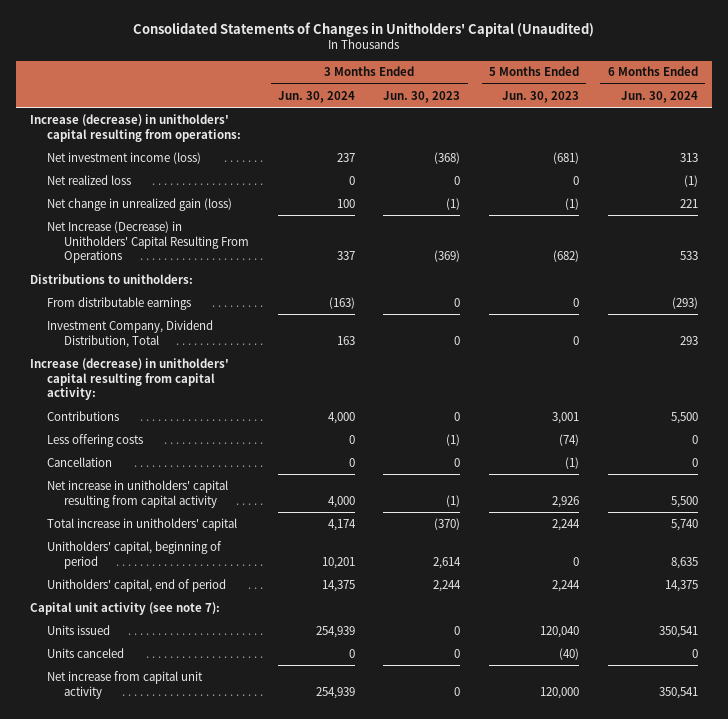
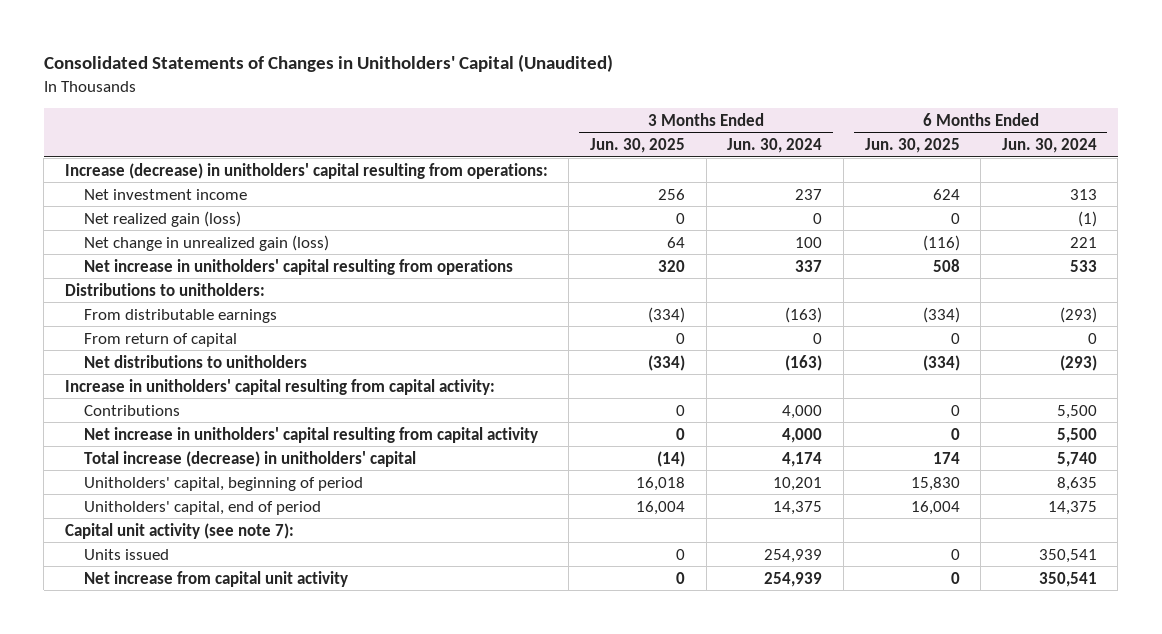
- | 3 Months Ended Jun. 30, 2024 | 3 Months Ended Jun. 30, 2023 | 5 Months Ended Jun. 30, 2023 | 6 Months Ended Jun. 30, 2024
+ | 3 Months Ended Jun. 30, 2025 | 3 Months Ended Jun. 30, 2024 | 6 Months Ended Jun. 30, 2025 | 6 Months Ended Jun. 30, 2024
- Net investment income (loss) | 237 | (368) | (681) | 313
- Net realized loss | 0 | 0 | 0 | (1)
+ Net investment income | 256 | 237 | 624 | 313
+ Net realized gain (loss) | 0 | 0 | 0 | (1)
- Net Increase (Decrease) in Unitholders' Capital Resulting From Operations | 337 | (369) | (682) | 533
+ Net increase in unitholders' capital resulting from operations | 320 | 337 | 508 | 533
- Investment Company, Dividend Distribution, Total | 163 | 0 | 0 | 293
- Increase (decrease) in unitholders' capital resulting from capital activity:
+ From return of capital | 0 | 0 | 0 | 0
+ Net distributions to unitholders | (334) | (163) | (334) | (293)
+ Increase in unitholders' capital resulting from capital activity:
- Less offering costs | 0 | (1) | (74) | 0
- Cancellation | 0 | 0 | (1) | 0
- Total increase in unitholders' capital | 4,174 | (370) | 2,244 | 5,740
+ Total increase (decrease) in unitholders' capital | (14) | 4,174 | 174 | 5,740
- Units canceled | 0 | 0 | (40) | 0

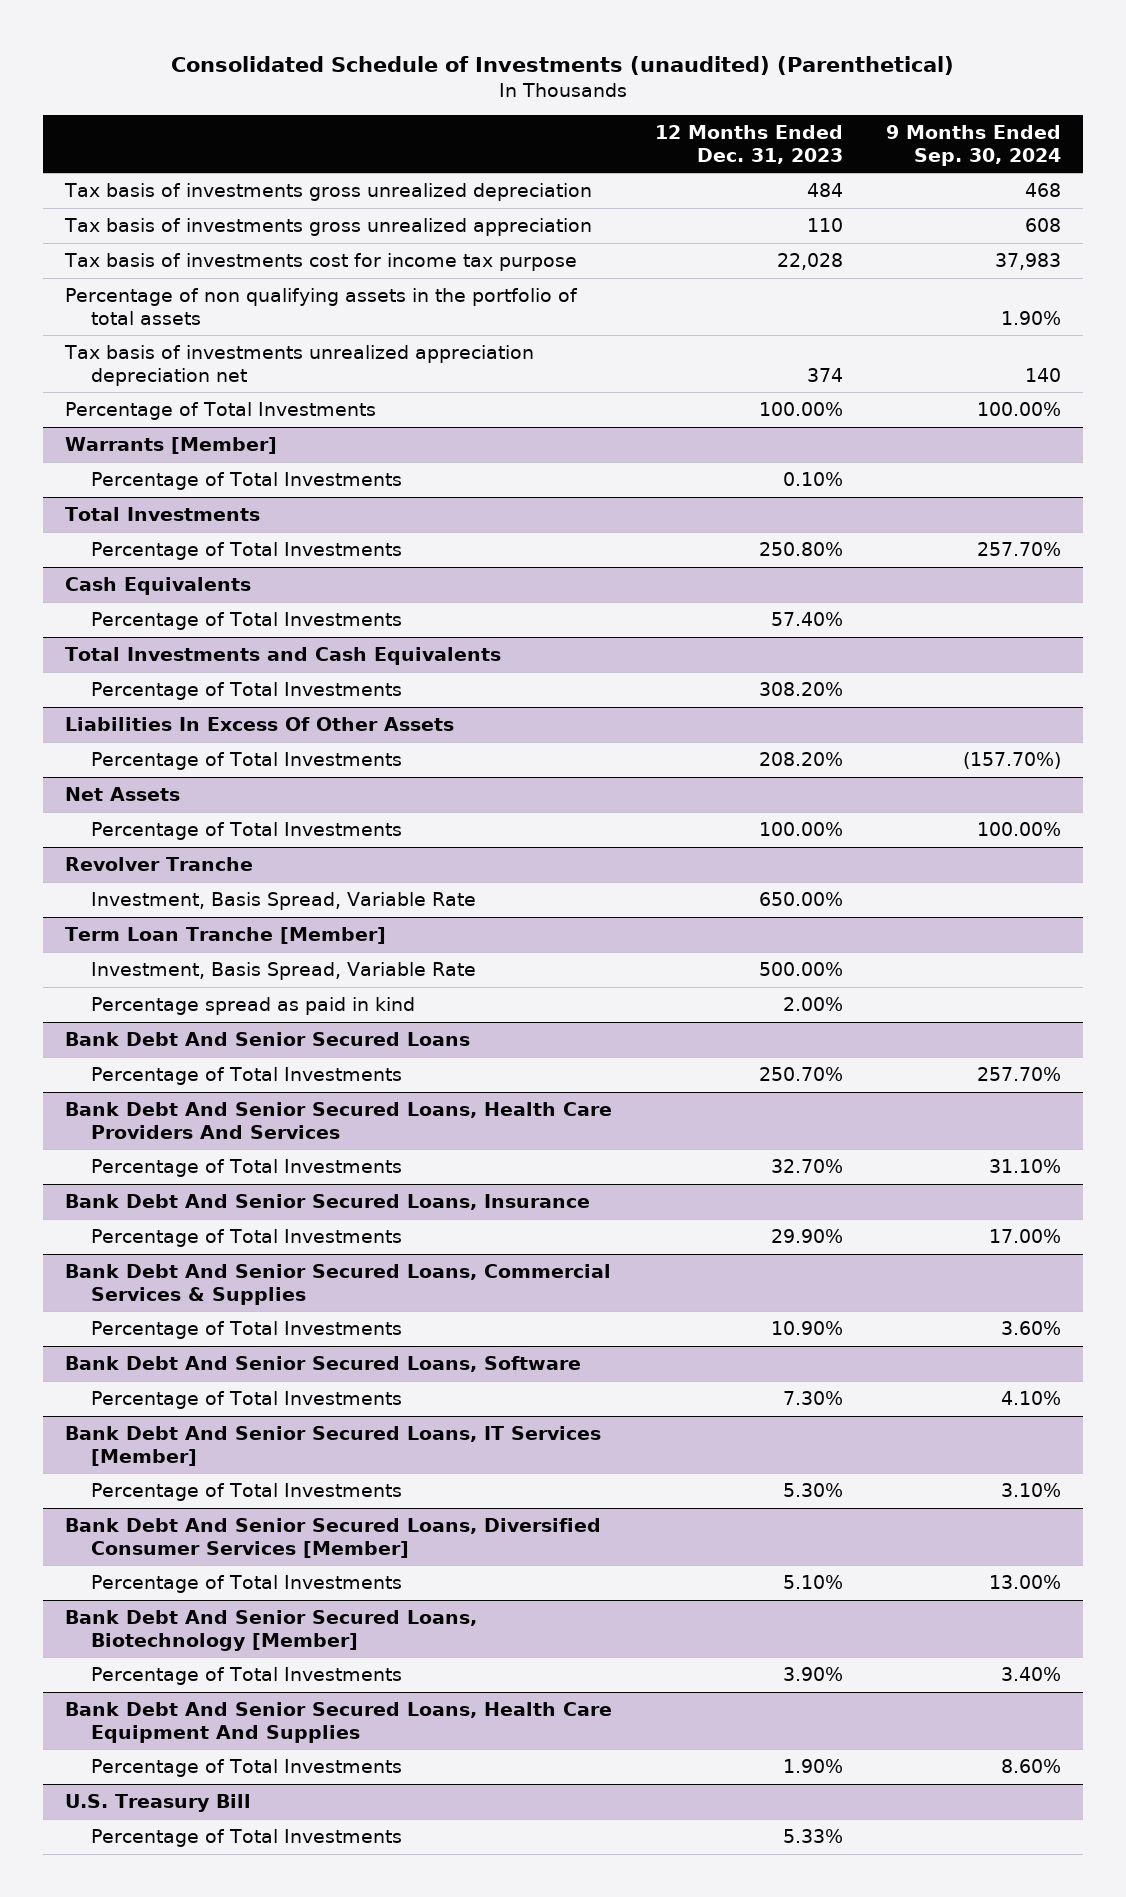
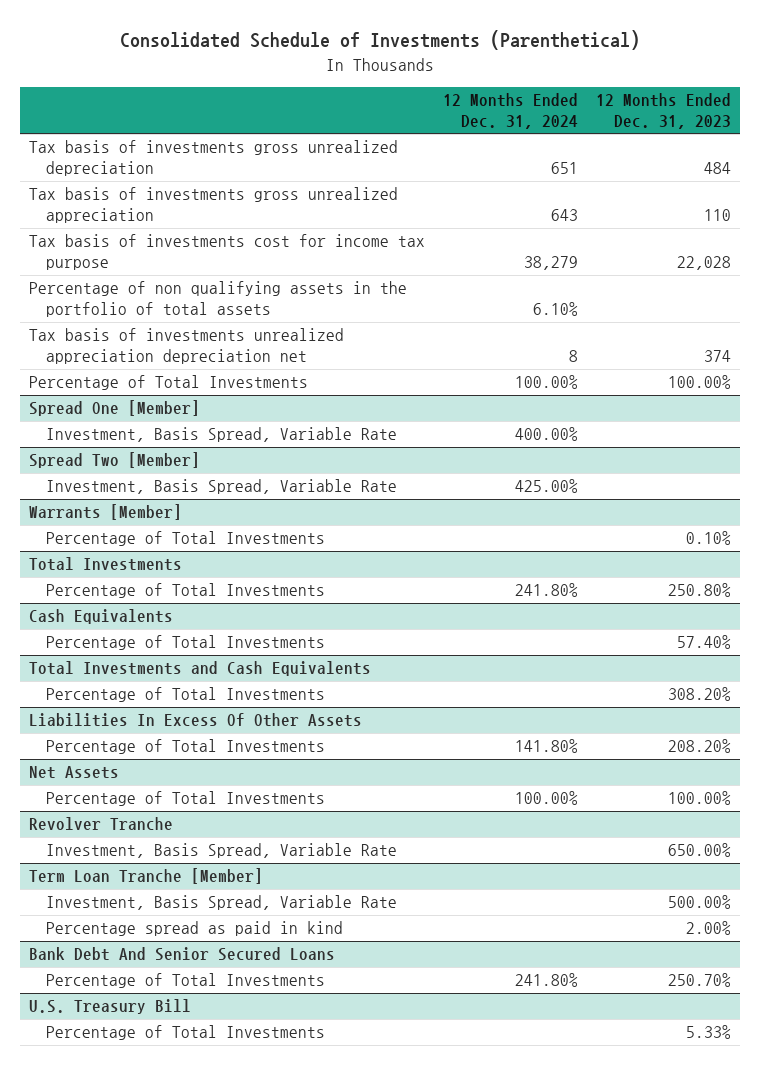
- Consolidated Schedule of Investments (unaudited) (Parenthetical)
+ Consolidated Schedule of Investments (Parenthetical)
- | 12 Months Ended Dec. 31, 2023 | 9 Months Ended Sep. 30, 2024
+ | 12 Months Ended Dec. 31, 2024 | 12 Months Ended Dec. 31, 2023
+ Spread One [Member]
+ Investment, Basis Spread, Variable Rate | 400.00% |
+ Spread Two [Member]
+ Investment, Basis Spread, Variable Rate | 425.00% |
- Bank Debt And Senior Secured Loans, Health Care Providers And Services
- Percentage of Total Investments | 32.70% | 31.10%
- Bank Debt And Senior Secured Loans, Insurance
- Percentage of Total Investments | 29.90% | 17.00%
- Bank Debt And Senior Secured Loans, Commercial Services & Supplies
- Percentage of Total Investments | 10.90% | 3.60%
- Bank Debt And Senior Secured Loans, Software
- Percentage of Total Investments | 7.30% | 4.10%
- Bank Debt And Senior Secured Loans, IT Services [Member]
- Percentage of Total Investments | 5.30% | 3.10%
- Bank Debt And Senior Secured Loans, Diversified Consumer Services [Member]
- Percentage of Total Investments | 5.10% | 13.00%
- Bank Debt And Senior Secured Loans, Biotechnology [Member]
- Percentage of Total Investments | 3.90% | 3.40%
- Bank Debt And Senior Secured Loans, Health Care Equipment And Supplies
- Percentage of Total Investments | 1.90% | 8.60%

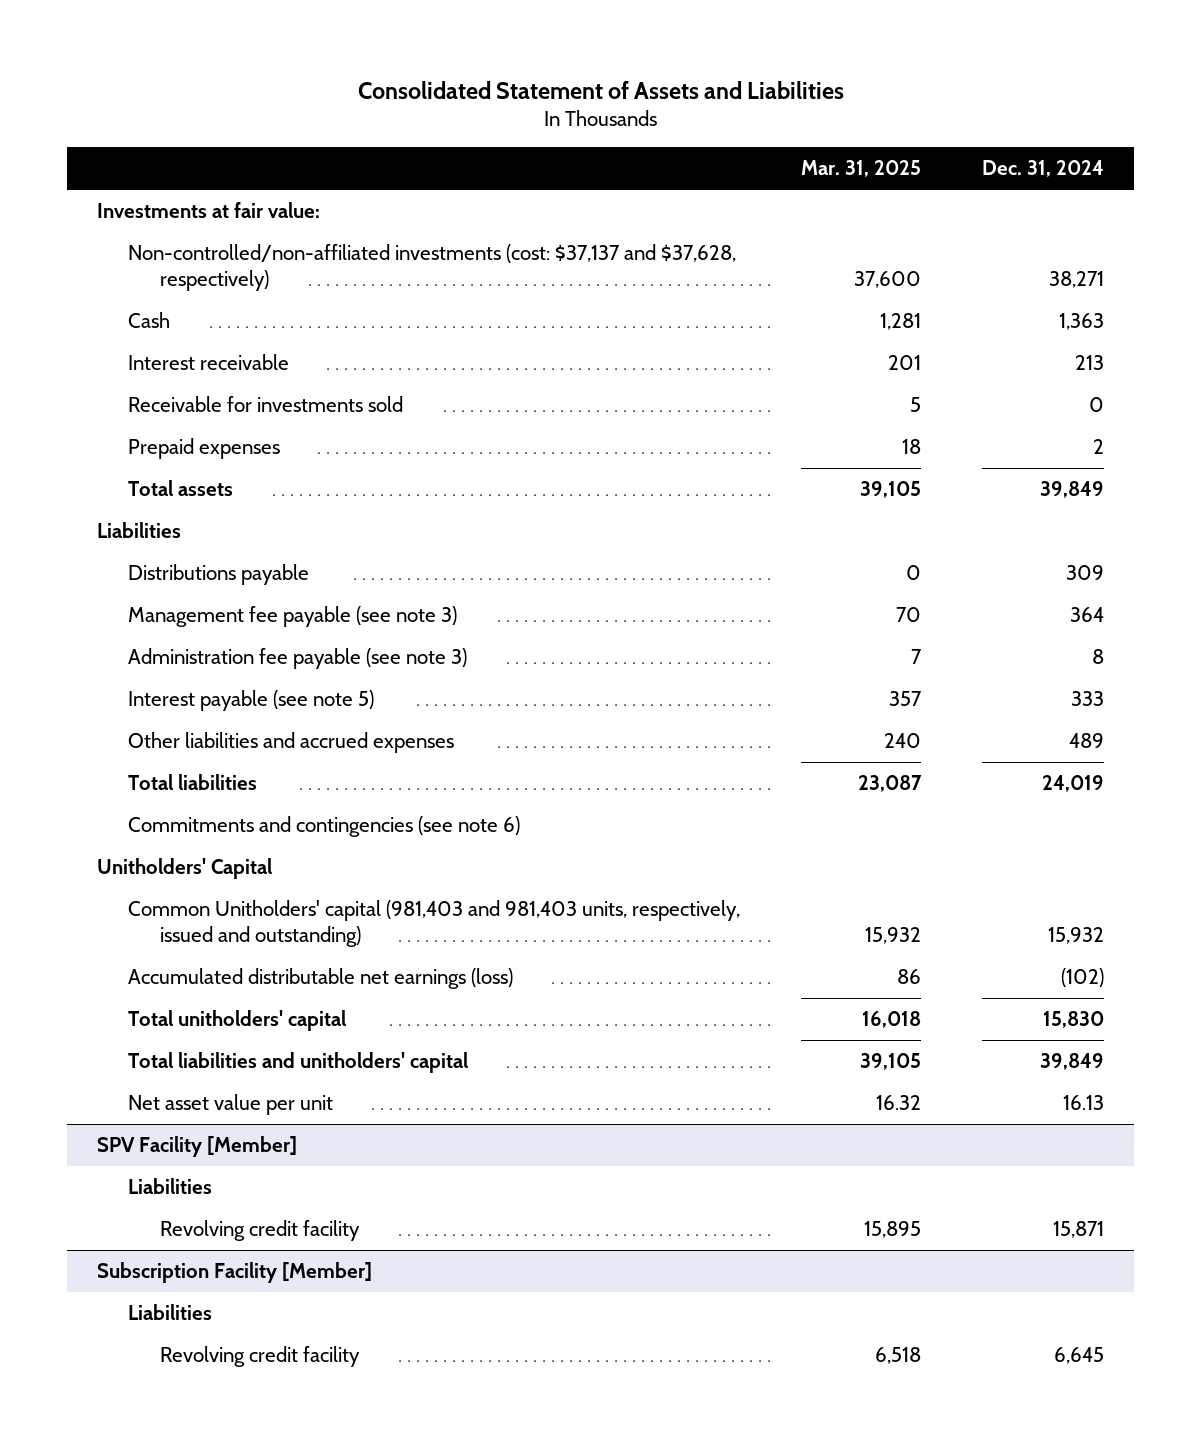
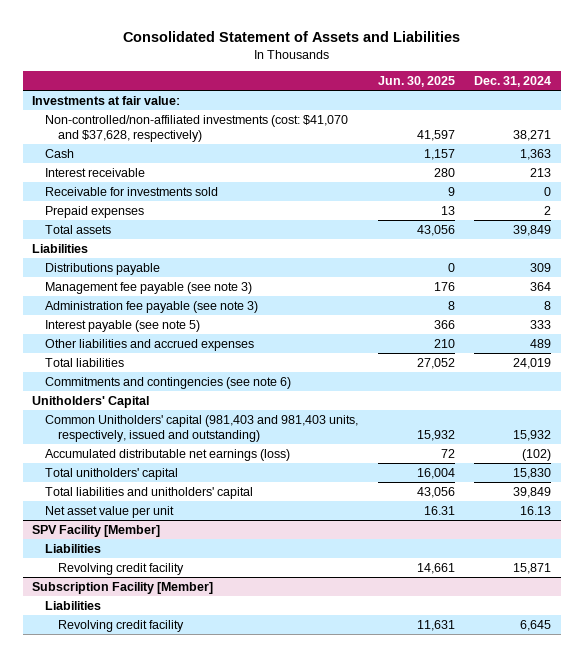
- | Mar. 31, 2025 | Dec. 31, 2024
+ | Jun. 30, 2025 | Dec. 31, 2024
- Non-controlled/non-affiliated investments (cost: $37,137 and $37,628, respectively) | 37,600 | 38,271
+ Non-controlled/non-affiliated investments (cost: $41,070 and $37,628, respectively) | 41,597 | 38,271

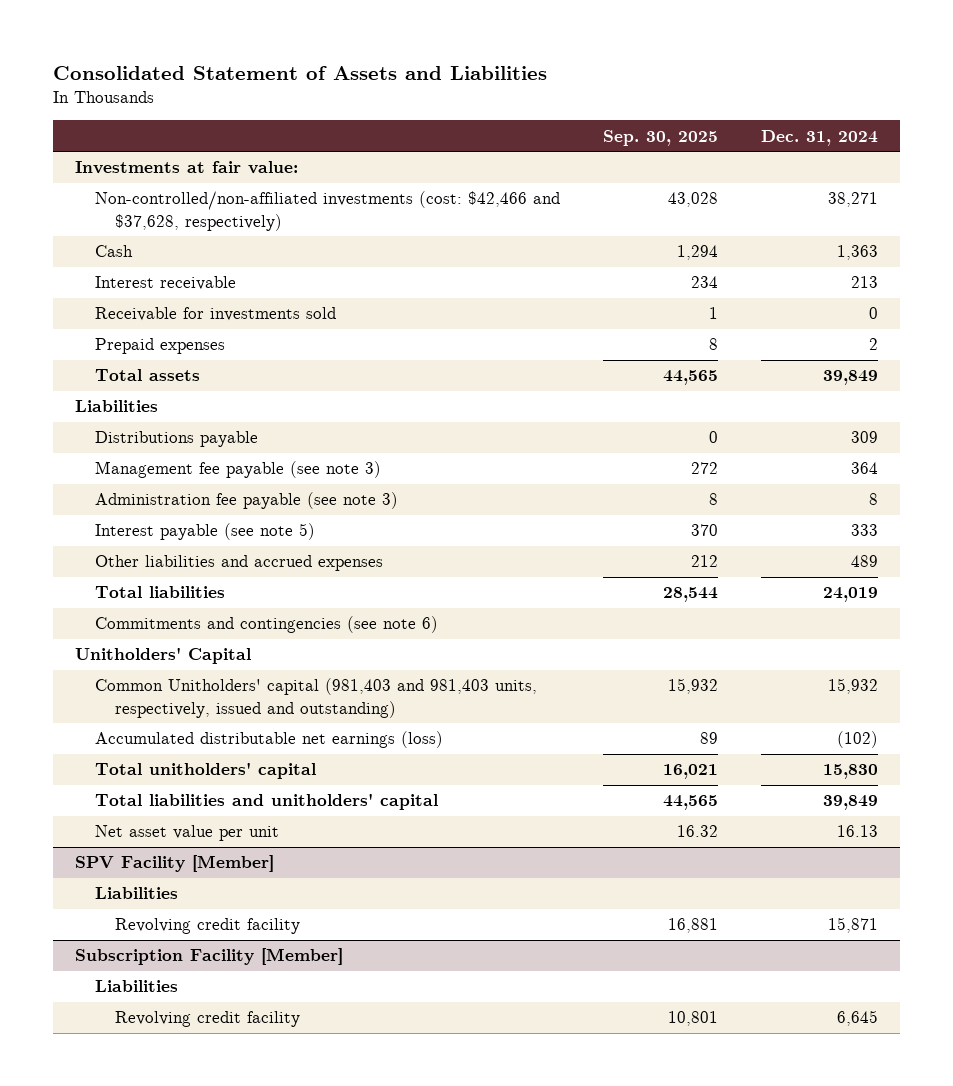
- | Jun. 30, 2025 | Dec. 31, 2024
+ | Sep. 30, 2025 | Dec. 31, 2024
- Non-controlled/non-affiliated investments (cost: $41,070 and $37,628, respectively) | 41,597 | 38,271
+ Non-controlled/non-affiliated investments (cost: $42,466 and $37,628, respectively) | 43,028 | 38,271

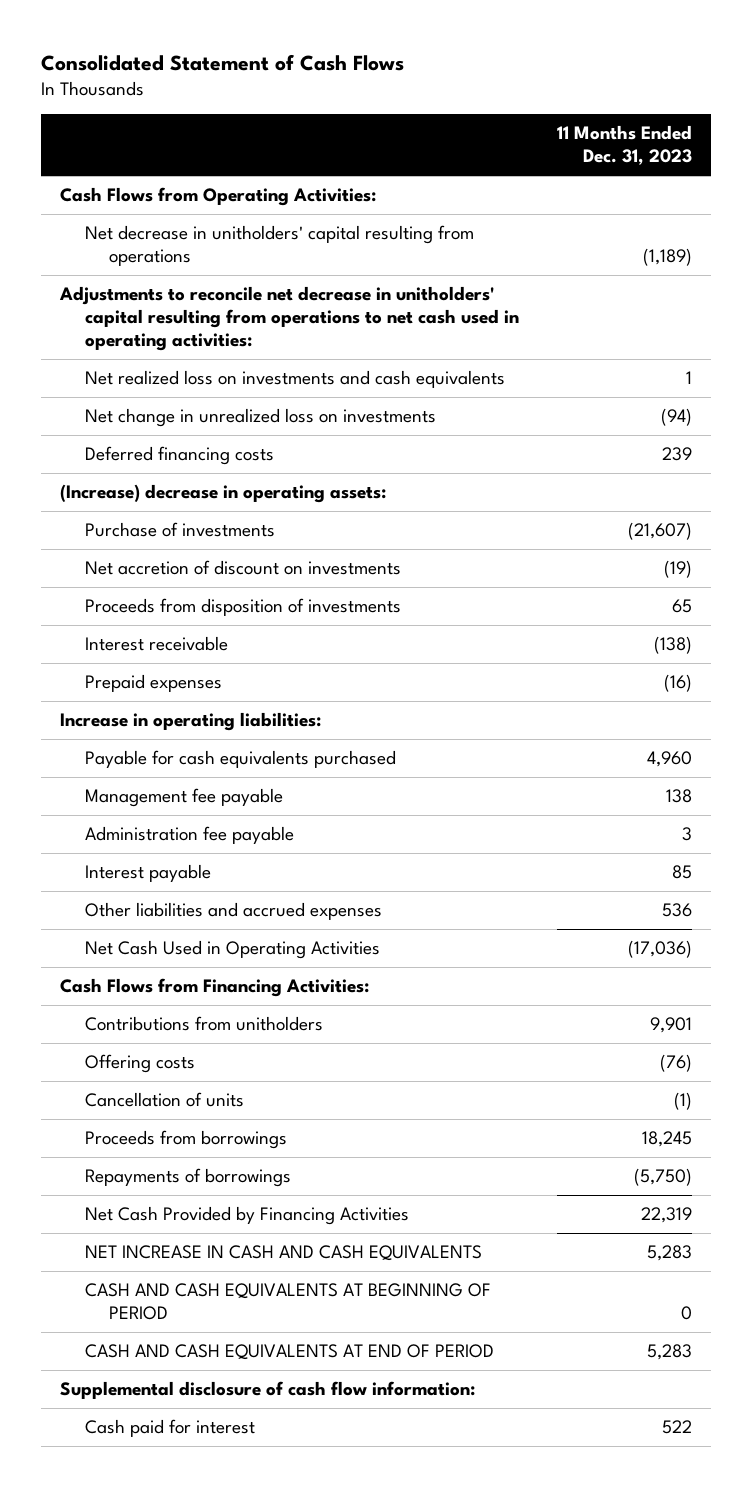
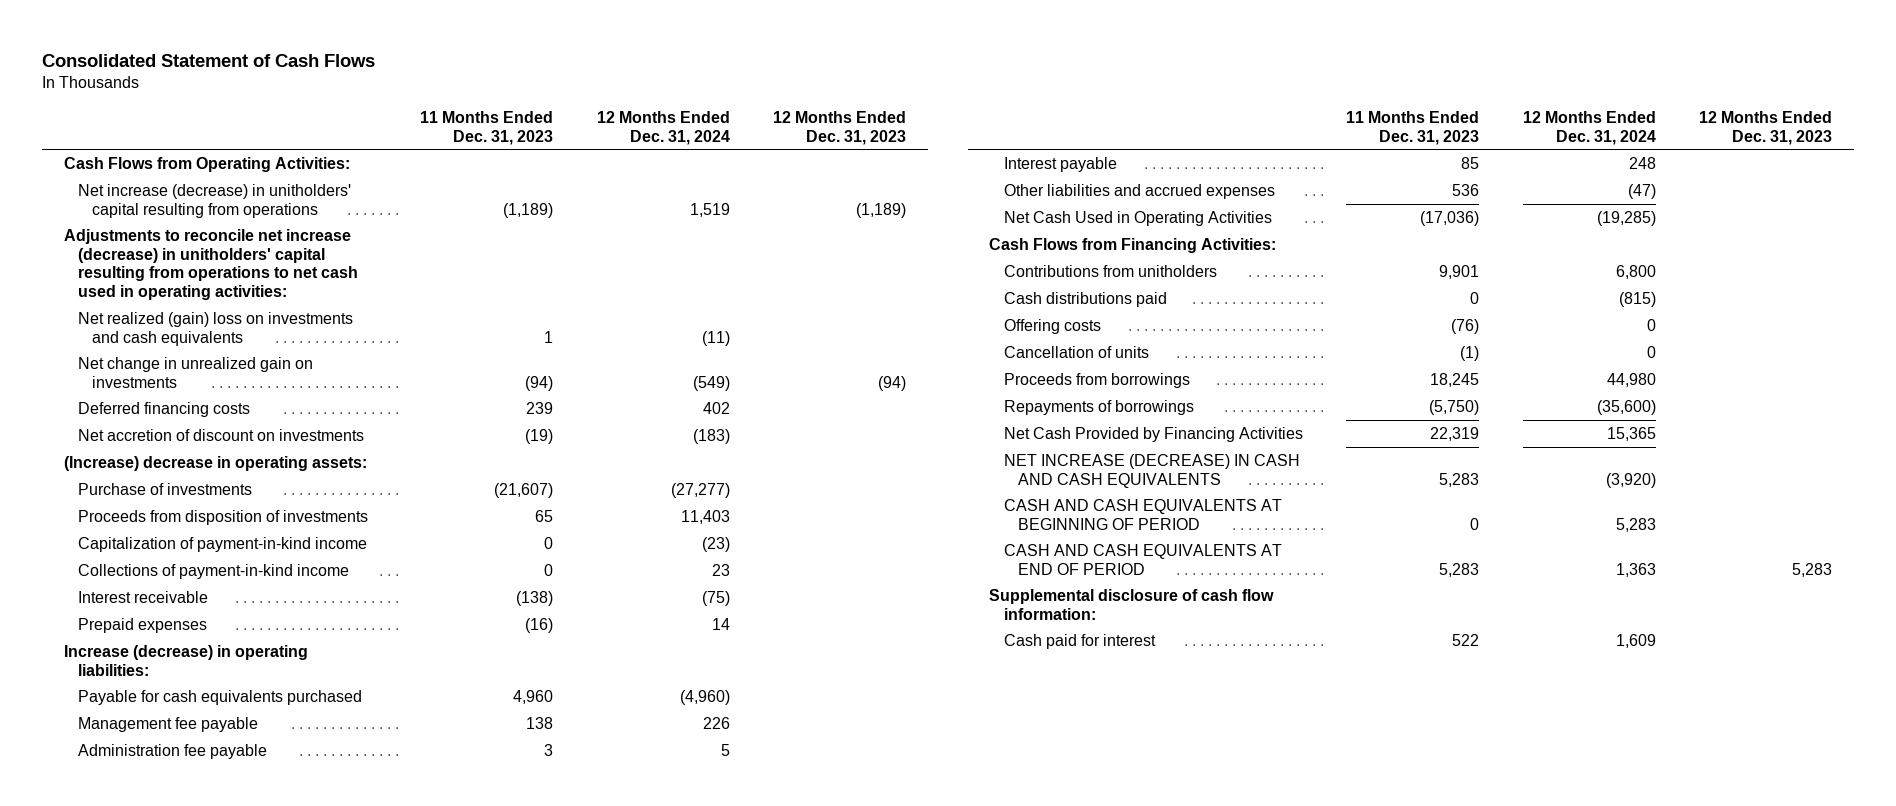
- | 11 Months Ended Dec. 31, 2023
+ | 11 Months Ended Dec. 31, 2023 | 12 Months Ended Dec. 31, 2024 | 12 Months Ended Dec. 31, 2023
- Net decrease in unitholders' capital resulting from operations | (1,189)
- Adjustments to reconcile net decrease in unitholders' capital resulting from operations to net cash used in operating activities:
- Net realized loss on investments and cash equivalents | 1
- Net change in unrealized loss on investments | (94)
+ Net increase (decrease) in unitholders' capital resulting from operations | (1,189) | 1,519 | (1,189)
+ Adjustments to reconcile net increase (decrease) in unitholders' capital resulting from operations to net cash used in operating activities:
+ Net realized (gain) loss on investments and cash equivalents | 1 | (11) |
+ Net change in unrealized gain on investments | (94) | (549) | (94)
moved up: Net accretion of discount on investments | (19) | (183) |
+ Capitalization of payment-in-kind income | 0 | (23) |
+ Collections of payment-in-kind income | 0 | 23 |
- Increase in operating liabilities:
+ Increase (decrease) in operating liabilities:
+ Cash distributions paid | 0 | (815) |
- NET INCREASE IN CASH AND CASH EQUIVALENTS | 5,283
+ NET INCREASE (DECREASE) IN CASH AND CASH EQUIVALENTS | 5,283 | (3,920) |

